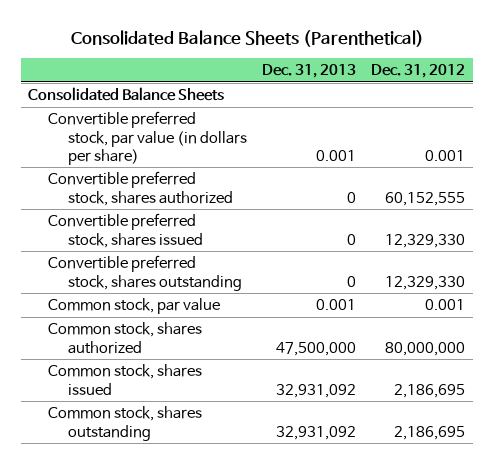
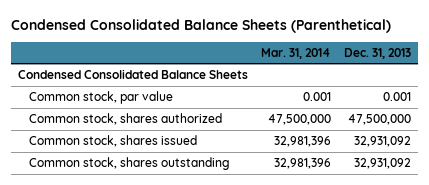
- Consolidated Balance Sheets (Parenthetical)
+ Condensed Consolidated Balance Sheets (Parenthetical)
- | Dec. 31, 2013 | Dec. 31, 2012
+ | Mar. 31, 2014 | Dec. 31, 2013
- Consolidated Balance Sheets
- Convertible preferred stock, par value (in dollars per share) | 0.001 | 0.001
- Convertible preferred stock, shares authorized | 0 | 60,152,555
- Convertible preferred stock, shares issued | 0 | 12,329,330
- Convertible preferred stock, shares outstanding | 0 | 12,329,330
+ Condensed Consolidated Balance Sheets

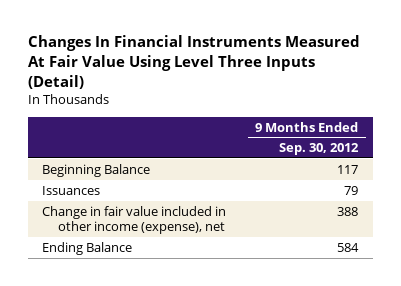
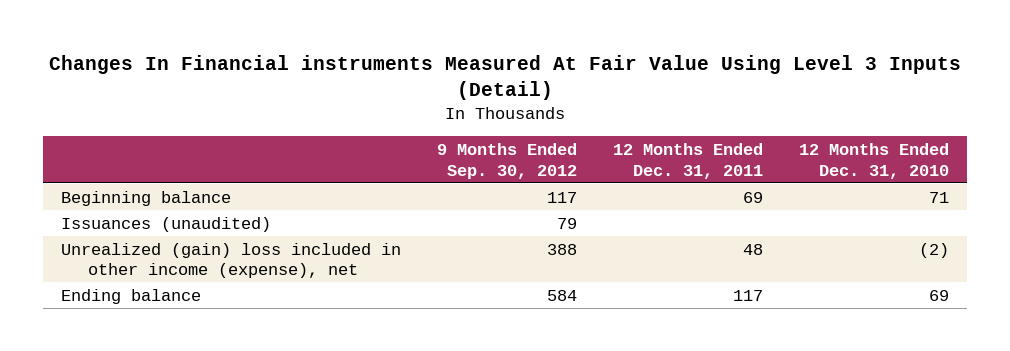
- Changes In Financial Instruments Measured At Fair Value Using Level Three Inputs (Detail)
+ Changes In Financial instruments Measured At Fair Value Using Level 3 Inputs (Detail)
- | 9 Months Ended Sep. 30, 2012
+ | 9 Months Ended Sep. 30, 2012 | 12 Months Ended Dec. 31, 2011 | 12 Months Ended Dec. 31, 2010
- Beginning Balance | 117
- Issuances | 79
- Change in fair value included in other income (expense), net | 388
- Ending Balance | 584
+ Beginning balance | 117 | 69 | 71
+ Issuances (unaudited) | 79 | |
+ Unrealized (gain) loss included in other income (expense), net | 388 | 48 | (2)
+ Ending balance | 584 | 117 | 69

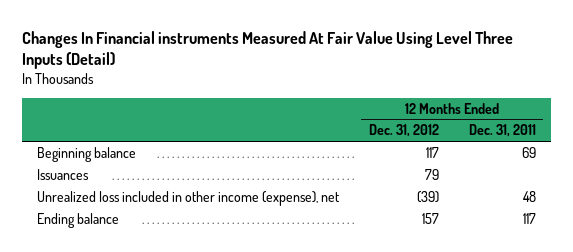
- Changes In Financial instruments Measured At Fair Value Using Level 3 Inputs (Detail)
+ Changes In Financial instruments Measured At Fair Value Using Level Three Inputs (Detail)
- | 9 Months Ended Sep. 30, 2012 | 12 Months Ended Dec. 31, 2011 | 12 Months Ended Dec. 31, 2010
+ | 12 Months Ended Dec. 31, 2012 | 12 Months Ended Dec. 31, 2011
- Issuances (unaudited) | 79 | |
- Unrealized (gain) loss included in other income (expense), net | 388 | 48 | (2)
+ Issuances | 79 |
+ Unrealized loss included in other income (expense), net | (39) | 48

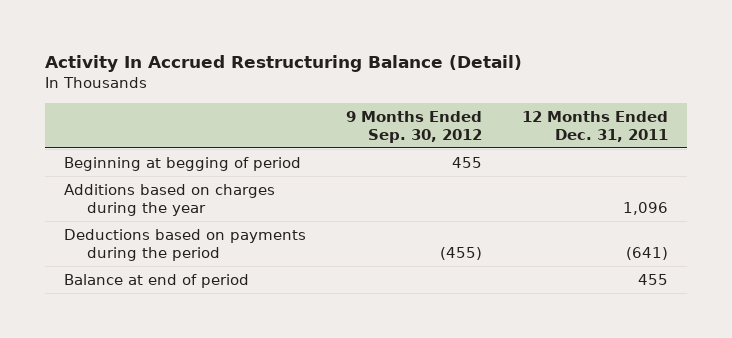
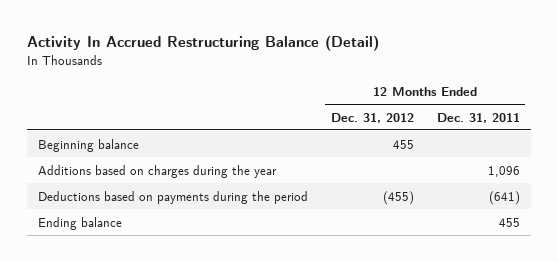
- | 9 Months Ended Sep. 30, 2012 | 12 Months Ended Dec. 31, 2011
+ | 12 Months Ended Dec. 31, 2012 | 12 Months Ended Dec. 31, 2011
- Beginning at begging of period | 455 |
+ Beginning balance | 455 |
- Balance at end of period | | 455
+ Ending balance | | 455

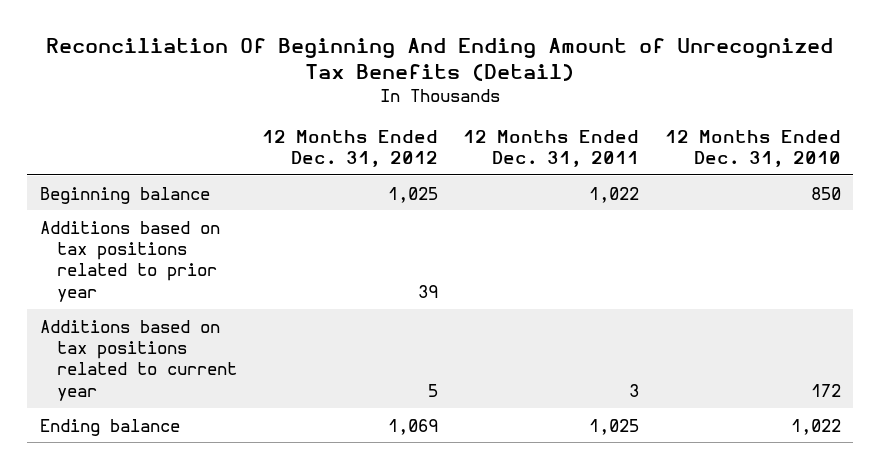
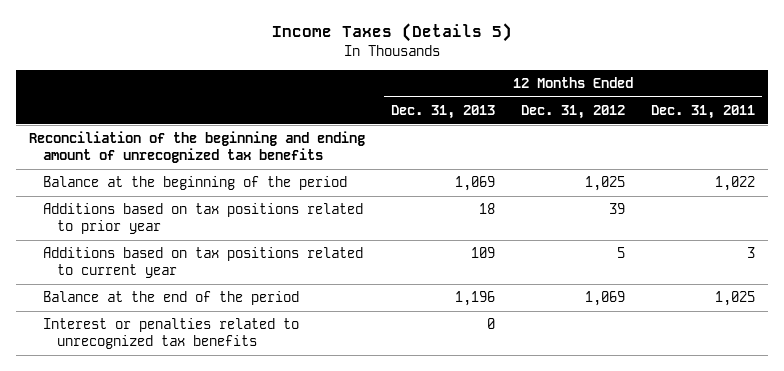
- Reconciliation Of Beginning And Ending Amount of Unrecognized Tax Benefits (Detail)
+ Income Taxes (Details 5)
- | 12 Months Ended Dec. 31, 2012 | 12 Months Ended Dec. 31, 2011 | 12 Months Ended Dec. 31, 2010
+ | 12 Months Ended Dec. 31, 2013 | 12 Months Ended Dec. 31, 2012 | 12 Months Ended Dec. 31, 2011
- Beginning balance | 1,025 | 1,022 | 850
+ Reconciliation of the beginning and ending amount of unrecognized tax benefits
+ Balance at the beginning of the period | 1,069 | 1,025 | 1,022
- Ending balance | 1,069 | 1,025 | 1,022
+ Balance at the end of the period | 1,196 | 1,069 | 1,025
+ Interest or penalties related to unrecognized tax benefits | 0 | |

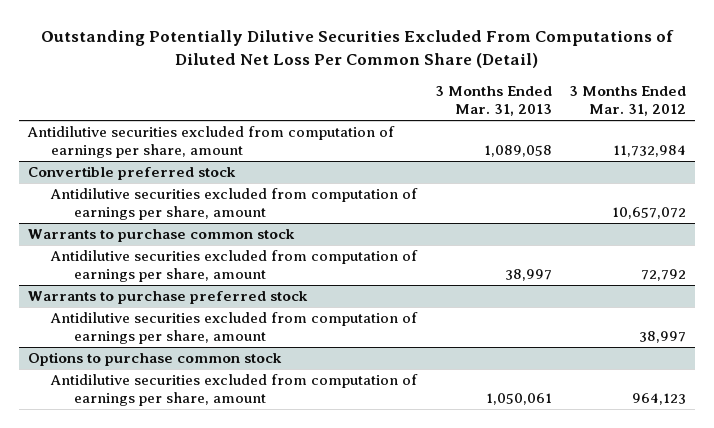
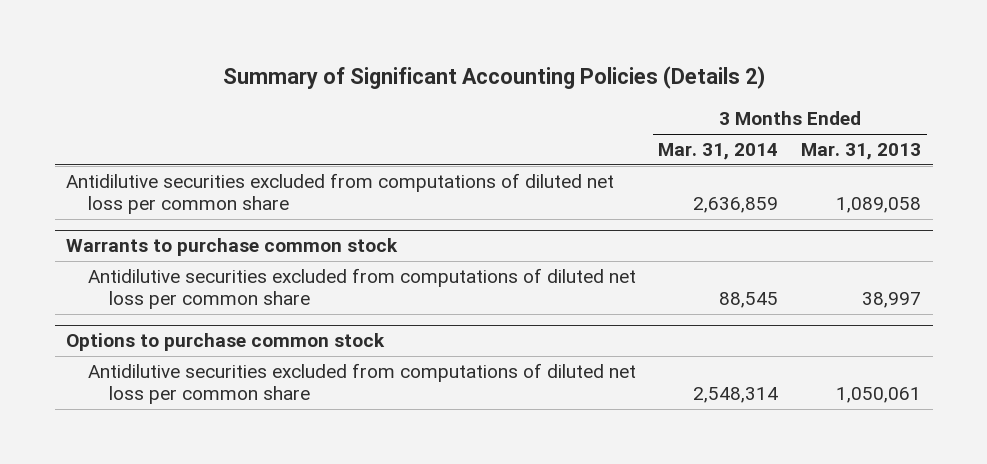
- Outstanding Potentially Dilutive Securities Excluded From Computations of Diluted Net Loss Per Common Share (Detail)
+ Summary of Significant Accounting Policies (Details 2)
- | 3 Months Ended Mar. 31, 2013 | 3 Months Ended Mar. 31, 2012
+ | 3 Months Ended Mar. 31, 2014 | 3 Months Ended Mar. 31, 2013
- Antidilutive securities excluded from computation of earnings per share, amount | 1,089,058 | 11,732,984
- Convertible preferred stock
- Antidilutive securities excluded from computation of earnings per share, amount | | 10,657,072
+ Antidilutive securities excluded from computations of diluted net loss per common share | 2,636,859 | 1,089,058
@ Warrants to purchase common stock
- Antidilutive securities excluded from computation of earnings per share, amount | 38,997 | 72,792
- Warrants to purchase preferred stock
- Antidilutive securities excluded from computation of earnings per share, amount | | 38,997
@ Warrants to purchase common stock
+ Antidilutive securities excluded from computations of diluted net loss per common share | 88,545 | 38,997
@ Options to purchase common stock
- Antidilutive securities excluded from computation of earnings per share, amount | 1,050,061 | 964,123
+ Antidilutive securities excluded from computations of diluted net loss per common share | 2,548,314 | 1,050,061

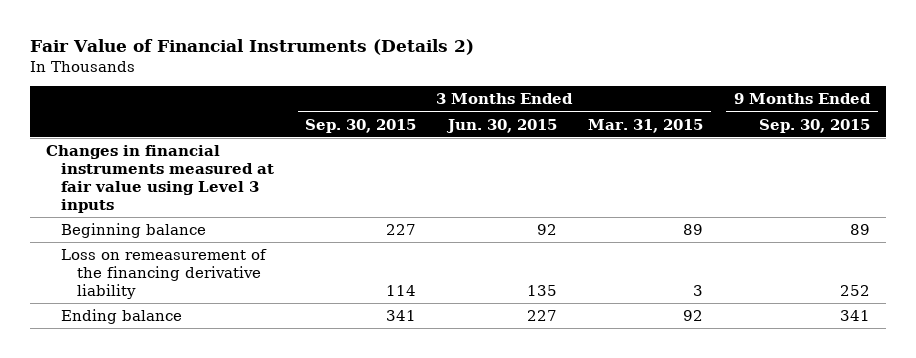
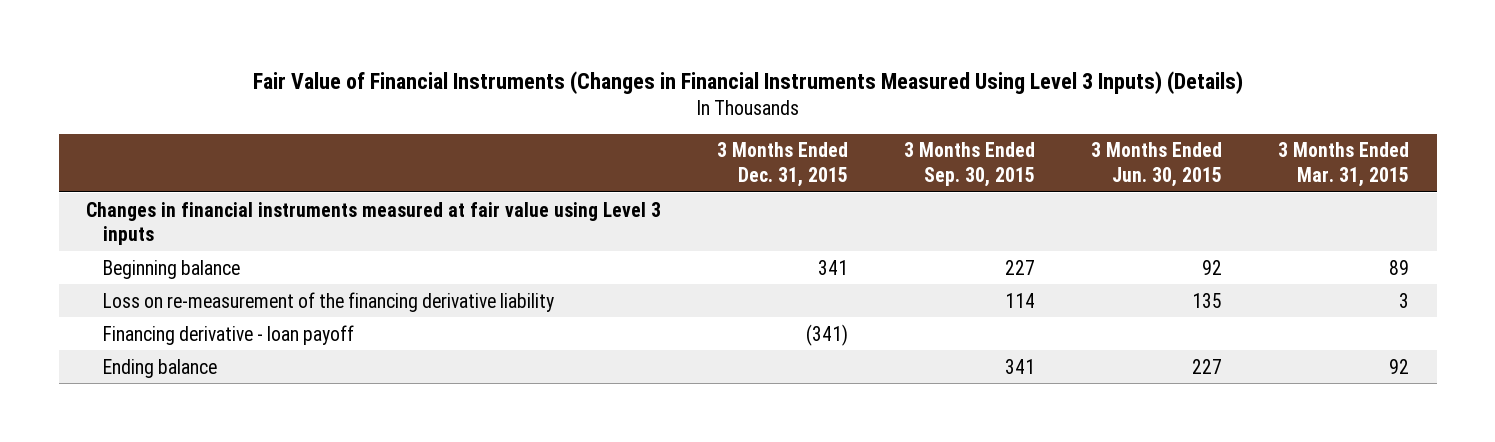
- Fair Value of Financial Instruments (Details 2)
+ Fair Value of Financial Instruments (Changes in Financial Instruments Measured Using Level 3 Inputs) (Details)
- | 3 Months Ended Sep. 30, 2015 | 3 Months Ended Jun. 30, 2015 | 3 Months Ended Mar. 31, 2015 | 9 Months Ended Sep. 30, 2015
+ | 3 Months Ended Dec. 31, 2015 | 3 Months Ended Sep. 30, 2015 | 3 Months Ended Jun. 30, 2015 | 3 Months Ended Mar. 31, 2015
- Loss on remeasurement of the financing derivative liability | 114 | 135 | 3 | 252
+ Loss on re-measurement of the financing derivative liability | | 114 | 135 | 3
+ Financing derivative - loan payoff | (341) | | |

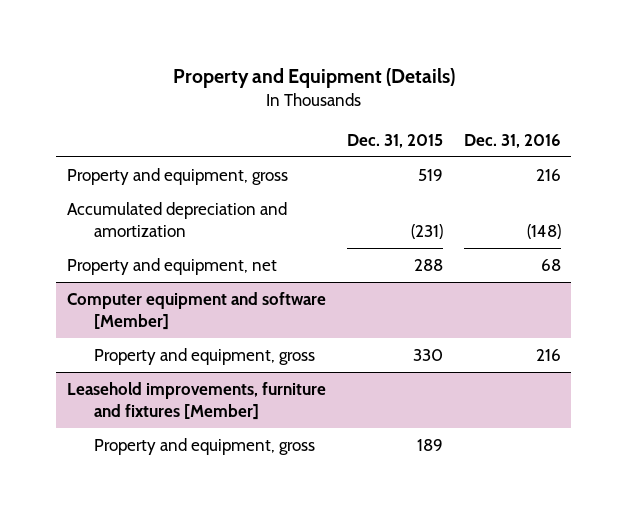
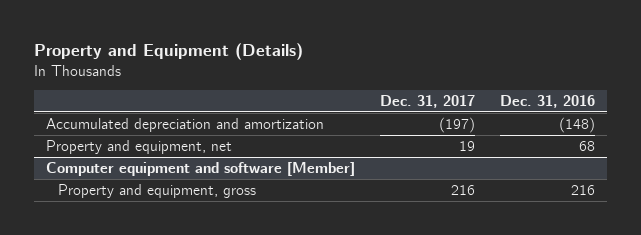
- | Dec. 31, 2015 | Dec. 31, 2016
+ | Dec. 31, 2017 | Dec. 31, 2016
- Property and equipment, gross | 519 | 216
- Leasehold improvements, furniture and fixtures [Member]
- Property and equipment, gross | 189 |

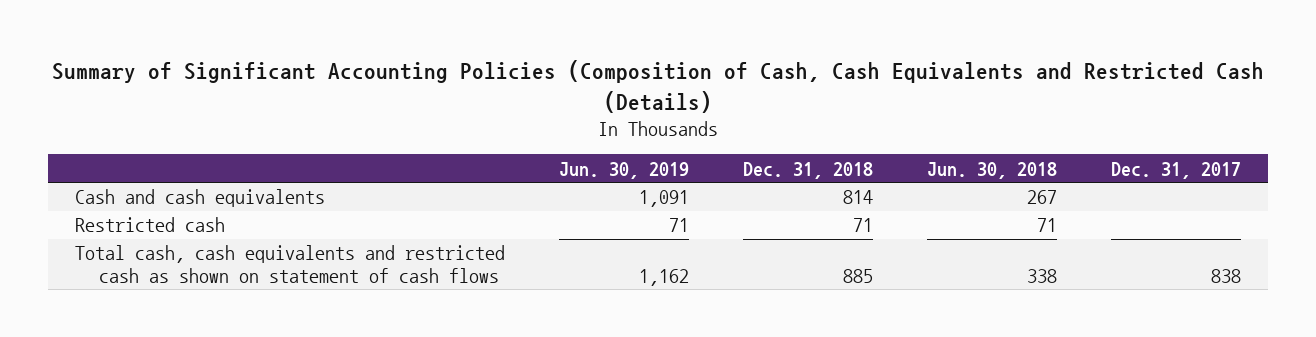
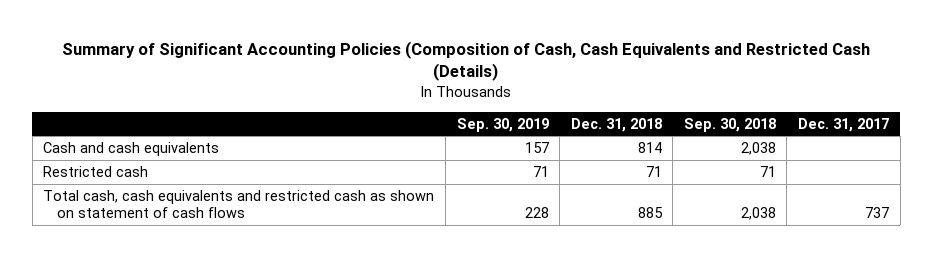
- | Jun. 30, 2019 | Dec. 31, 2018 | Jun. 30, 2018 | Dec. 31, 2017
+ | Sep. 30, 2019 | Dec. 31, 2018 | Sep. 30, 2018 | Dec. 31, 2017
- Total cash, cash equivalents and restricted cash as shown on statement of cash flows | 1,162 | 885 | 338 | 838
+ Total cash, cash equivalents and restricted cash as shown on statement of cash flows | 228 | 885 | 2,038 | 737

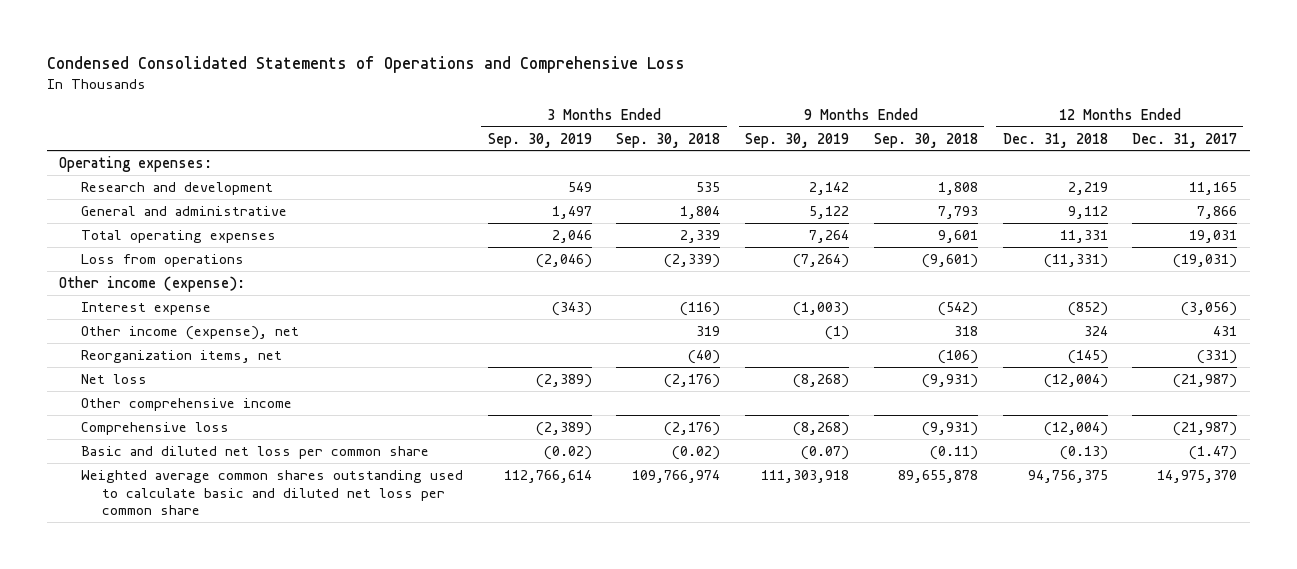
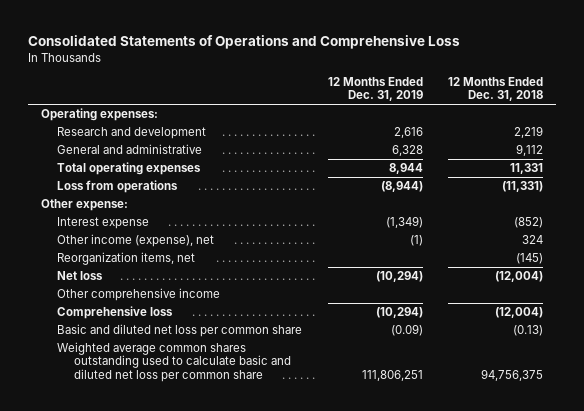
- Condensed Consolidated Statements of Operations and Comprehensive Loss
+ Consolidated Statements of Operations and Comprehensive Loss
- | 3 Months Ended Sep. 30, 2019 | 3 Months Ended Sep. 30, 2018 | 9 Months Ended Sep. 30, 2019 | 9 Months Ended Sep. 30, 2018 | 12 Months Ended Dec. 31, 2018 | 12 Months Ended Dec. 31, 2017
+ | 12 Months Ended Dec. 31, 2019 | 12 Months Ended Dec. 31, 2018
- Other income (expense):
+ Other expense:

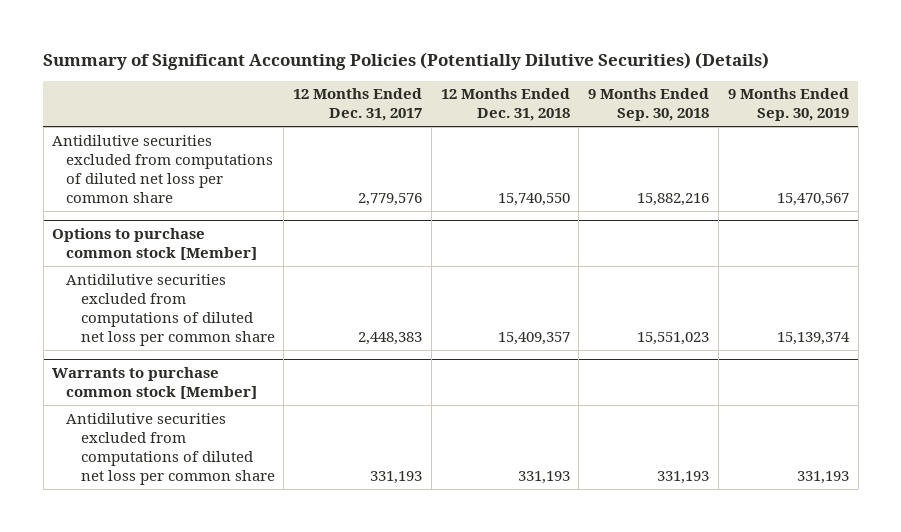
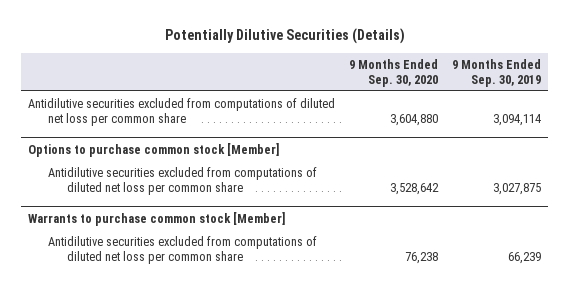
- Summary of Significant Accounting Policies (Potentially Dilutive Securities) (Details)
+ Potentially Dilutive Securities (Details)
- | 12 Months Ended Dec. 31, 2017 | 12 Months Ended Dec. 31, 2018 | 9 Months Ended Sep. 30, 2018 | 9 Months Ended Sep. 30, 2019
+ | 9 Months Ended Sep. 30, 2020 | 9 Months Ended Sep. 30, 2019
- Antidilutive securities excluded from computations of diluted net loss per common share | 2,779,576 | 15,740,550 | 15,882,216 | 15,470,567
+ Antidilutive securities excluded from computations of diluted net loss per common share | 3,604,880 | 3,094,114
@ Options to purchase common stock [Member]
- Antidilutive securities excluded from computations of diluted net loss per common share | 2,448,383 | 15,409,357 | 15,551,023 | 15,139,374
+ Antidilutive securities excluded from computations of diluted net loss per common share | 3,528,642 | 3,027,875
@ Warrants to purchase common stock [Member]
- Antidilutive securities excluded from computations of diluted net loss per common share | 331,193 | 331,193 | 331,193 | 331,193
+ Antidilutive securities excluded from computations of diluted net loss per common share | 76,238 | 66,239

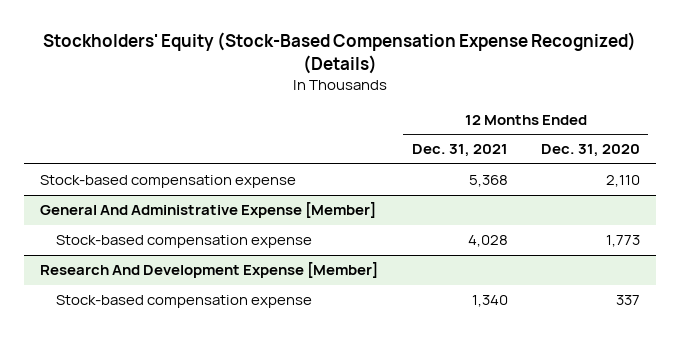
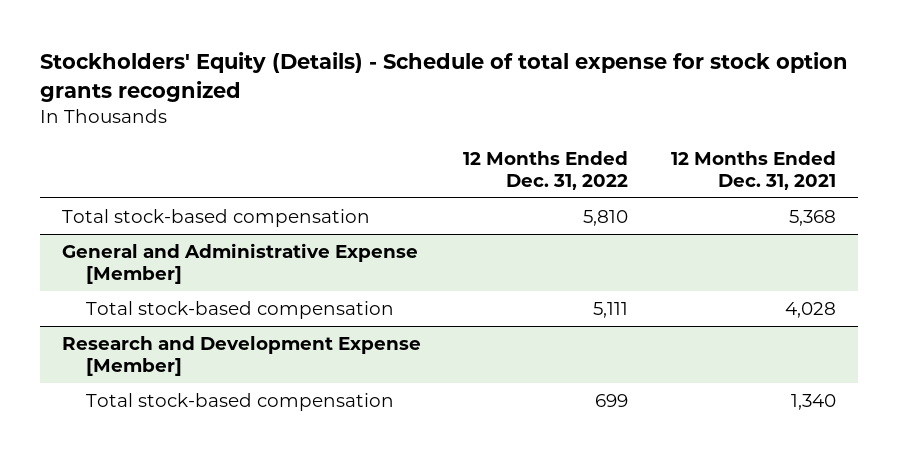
- Stockholders' Equity (Stock-Based Compensation Expense Recognized) (Details)
+ Stockholders' Equity (Details) - Schedule of total expense for stock option grants recognized
- | 12 Months Ended Dec. 31, 2021 | 12 Months Ended Dec. 31, 2020
+ | 12 Months Ended Dec. 31, 2022 | 12 Months Ended Dec. 31, 2021
- Stock-based compensation expense | 5,368 | 2,110
- General And Administrative Expense [Member]
- Stock-based compensation expense | 4,028 | 1,773
- Research And Development Expense [Member]
- Stock-based compensation expense | 1,340 | 337
+ Total stock-based compensation | 5,810 | 5,368
+ General and Administrative Expense [Member]
+ Total stock-based compensation | 5,111 | 4,028
+ Research and Development Expense [Member]
+ Total stock-based compensation | 699 | 1,340

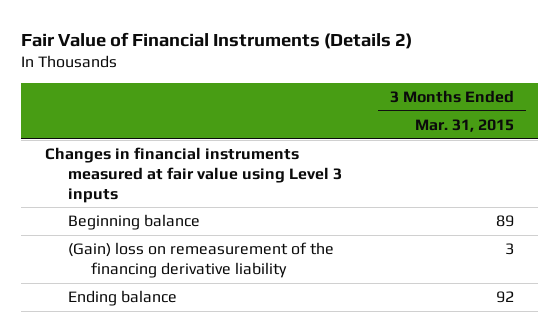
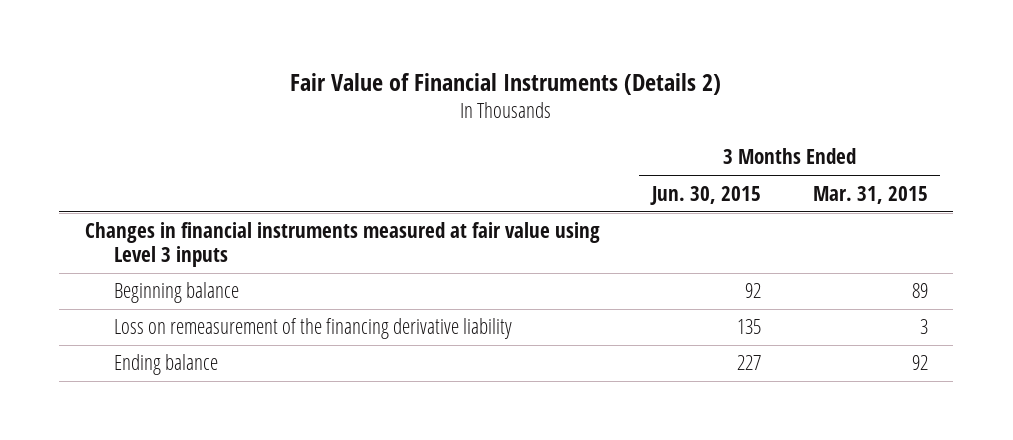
- | 3 Months Ended Mar. 31, 2015
+ | 3 Months Ended Jun. 30, 2015 | 3 Months Ended Mar. 31, 2015
- (Gain) loss on remeasurement of the financing derivative liability | 3
+ Loss on remeasurement of the financing derivative liability | 135 | 3

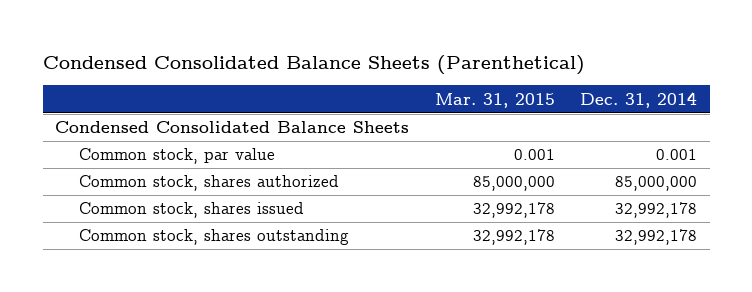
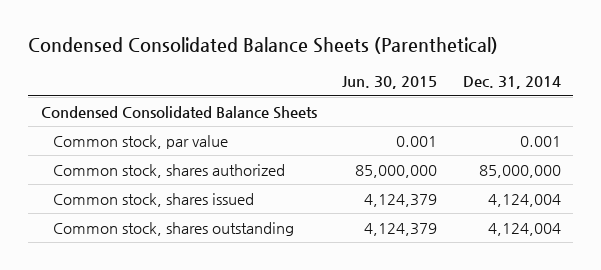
- | Mar. 31, 2015 | Dec. 31, 2014
+ | Jun. 30, 2015 | Dec. 31, 2014
- Common stock, shares issued | 32,992,178 | 32,992,178
- Common stock, shares outstanding | 32,992,178 | 32,992,178
+ Common stock, shares issued | 4,124,379 | 4,124,004
+ Common stock, shares outstanding | 4,124,379 | 4,124,004

